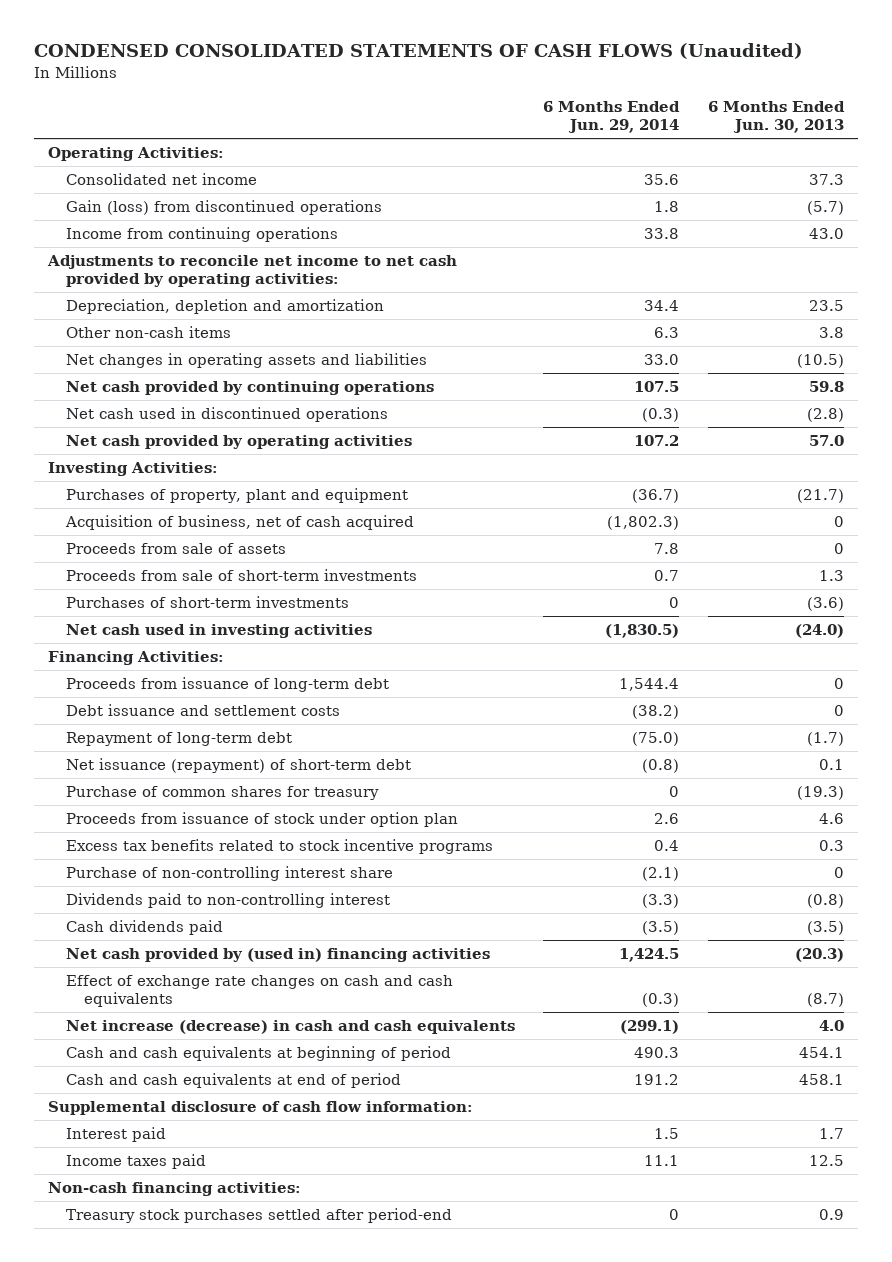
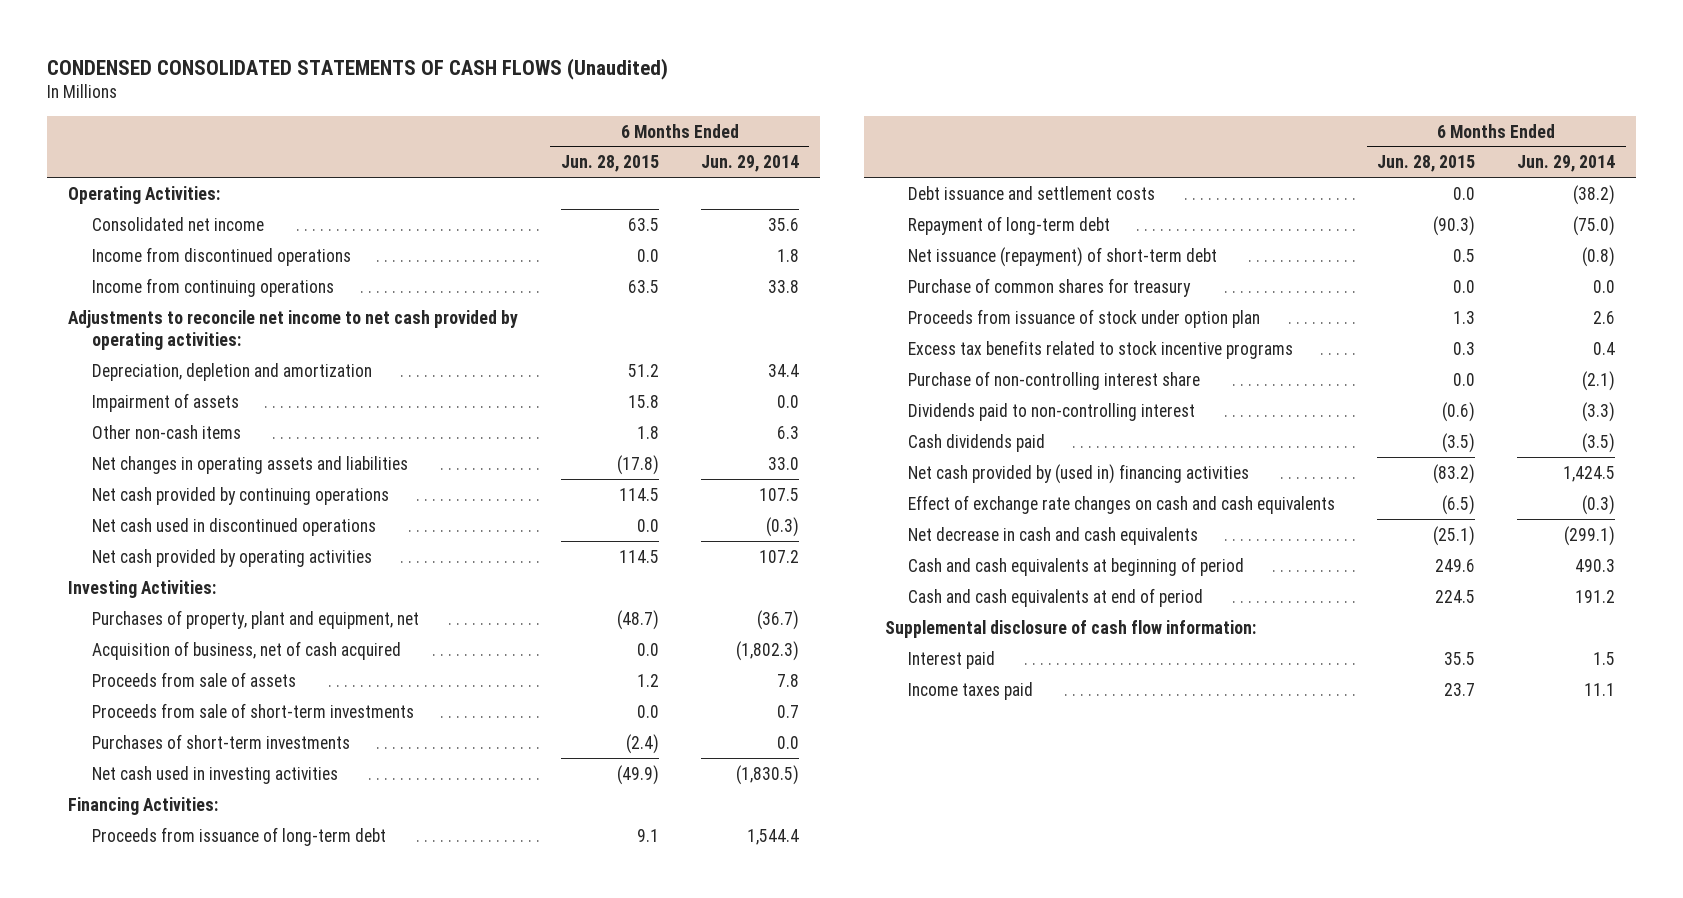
- | 6 Months Ended Jun. 29, 2014 | 6 Months Ended Jun. 30, 2013
+ | 6 Months Ended Jun. 28, 2015 | 6 Months Ended Jun. 29, 2014
- Gain (loss) from discontinued operations | 1.8 | (5.7)
+ Income from discontinued operations | 0.0 | 1.8
+ Impairment of assets | 15.8 | 0.0
- Purchases of property, plant and equipment | (36.7) | (21.7)
+ Purchases of property, plant and equipment, net | (48.7) | (36.7)
- Purchases of short-term investments | 0 | (3.6)
+ Purchases of short-term investments | (2.4) | 0.0
- Purchase of common shares for treasury | 0 | (19.3)
+ Purchase of common shares for treasury | 0.0 | 0.0
- Net increase (decrease) in cash and cash equivalents | (299.1) | 4.0
+ Net decrease in cash and cash equivalents | (25.1) | (299.1)
- Non-cash financing activities:
- Treasury stock purchases settled after period-end | 0 | 0.9

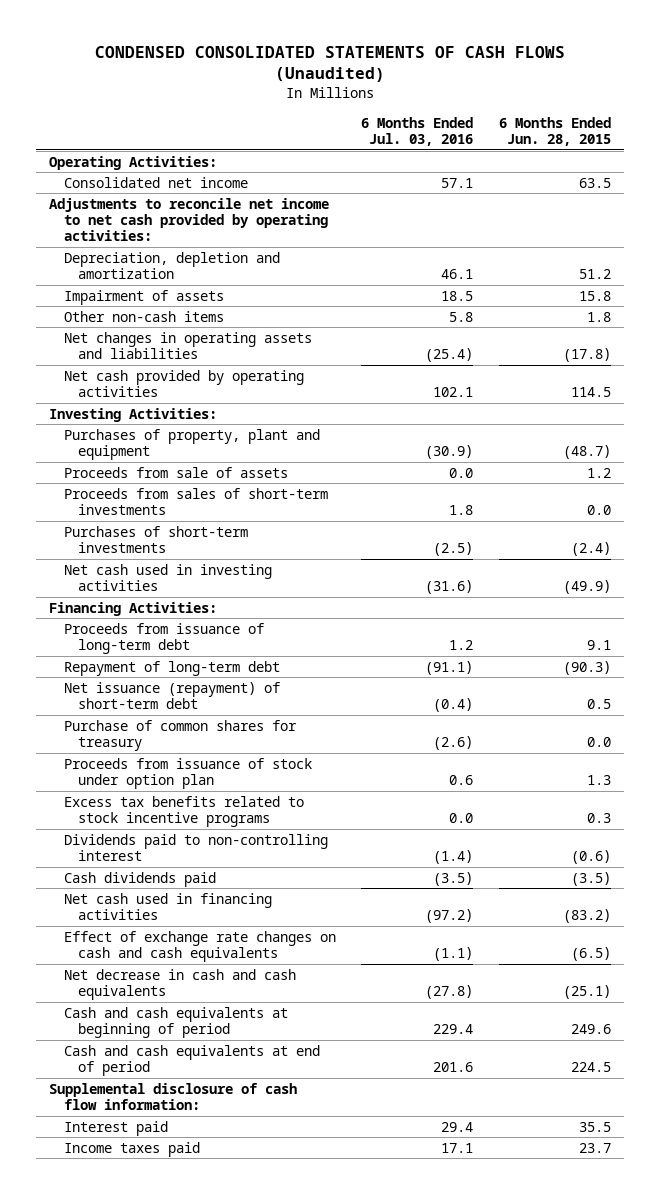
- | 6 Months Ended Jun. 28, 2015 | 6 Months Ended Jun. 29, 2014
+ | 6 Months Ended Jul. 03, 2016 | 6 Months Ended Jun. 28, 2015
- Income from discontinued operations | 0.0 | 1.8
- Income from continuing operations | 63.5 | 33.8
- Net cash provided by continuing operations | 114.5 | 107.5
- Net cash used in discontinued operations | 0.0 | (0.3)
- Purchases of property, plant and equipment, net | (48.7) | (36.7)
- Acquisition of business, net of cash acquired | 0.0 | (1,802.3)
+ Purchases of property, plant and equipment | (30.9) | (48.7)
- Proceeds from sale of short-term investments | 0.0 | 0.7
+ Proceeds from sales of short-term investments | 1.8 | 0.0
- Debt issuance and settlement costs | 0.0 | (38.2)
- Purchase of non-controlling interest share | 0.0 | (2.1)
- Net cash provided by (used in) financing activities | (83.2) | 1,424.5
+ Net cash used in financing activities | (97.2) | (83.2)

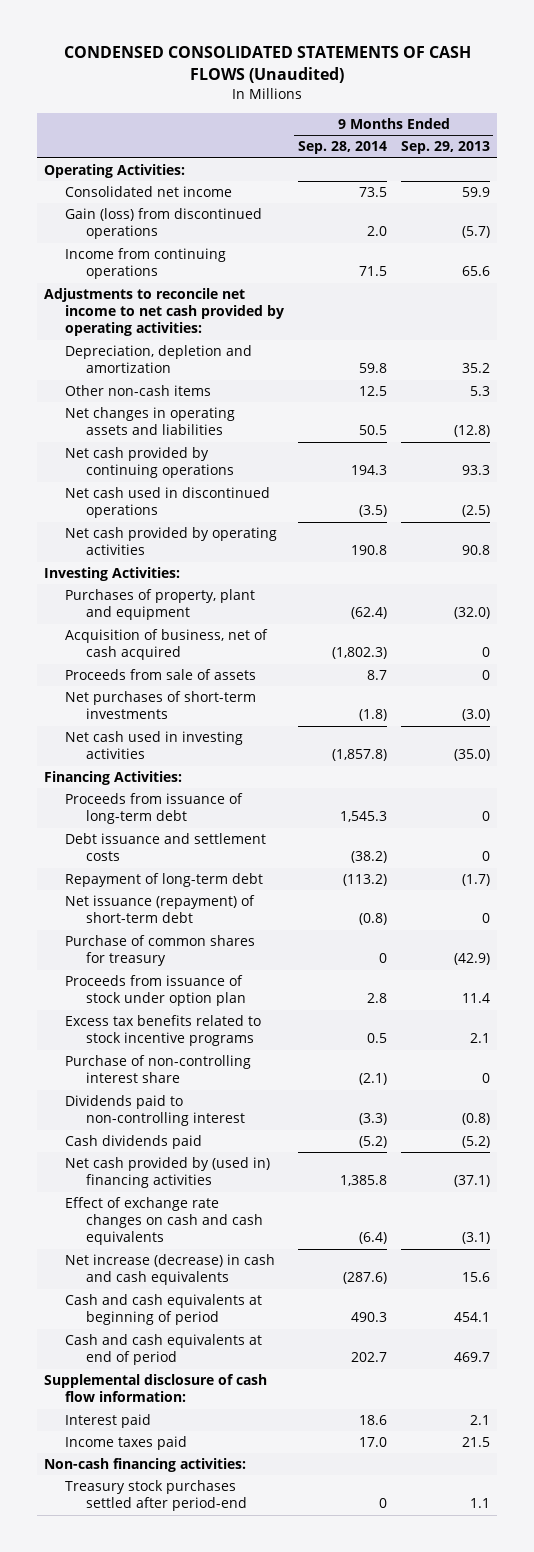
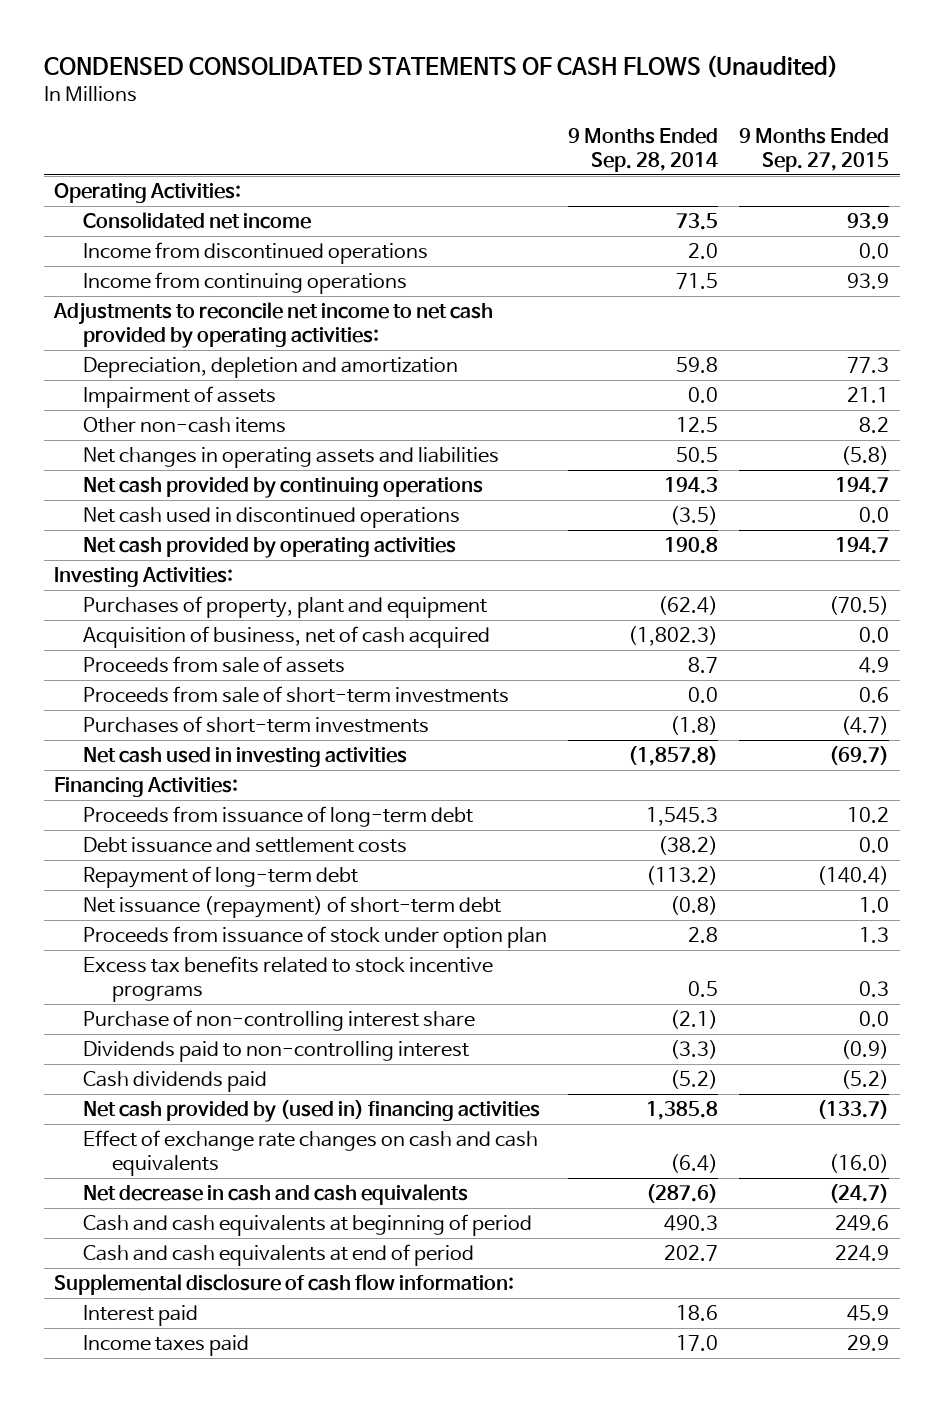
- | 9 Months Ended Sep. 28, 2014 | 9 Months Ended Sep. 29, 2013
+ | 9 Months Ended Sep. 28, 2014 | 9 Months Ended Sep. 27, 2015
- Gain (loss) from discontinued operations | 2.0 | (5.7)
+ Income from discontinued operations | 2.0 | 0.0
+ Impairment of assets | 0.0 | 21.1
- Net purchases of short-term investments | (1.8) | (3.0)
+ Proceeds from sale of short-term investments | 0.0 | 0.6
+ Purchases of short-term investments | (1.8) | (4.7)
- Purchase of common shares for treasury | 0 | (42.9)
- Net increase (decrease) in cash and cash equivalents | (287.6) | 15.6
+ Net decrease in cash and cash equivalents | (287.6) | (24.7)
- Non-cash financing activities:
- Treasury stock purchases settled after period-end | 0 | 1.1

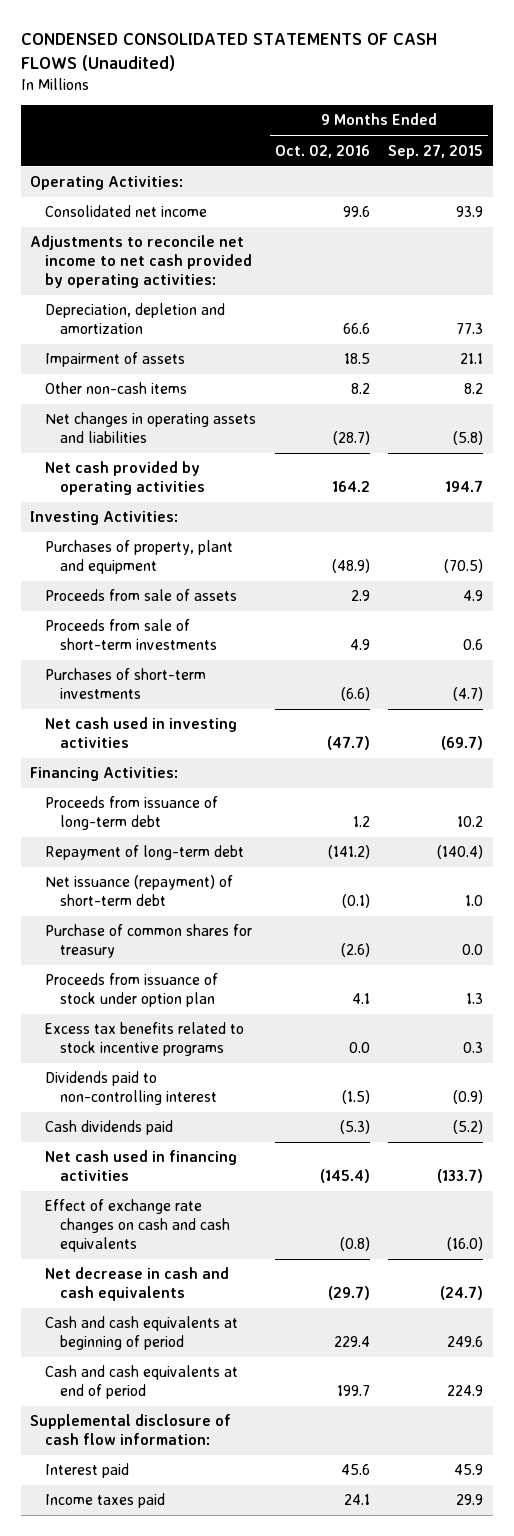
- | 9 Months Ended Sep. 28, 2014 | 9 Months Ended Sep. 27, 2015
+ | 9 Months Ended Oct. 02, 2016 | 9 Months Ended Sep. 27, 2015
- Income from discontinued operations | 2.0 | 0.0
- Income from continuing operations | 71.5 | 93.9
- Net cash provided by continuing operations | 194.3 | 194.7
- Net cash used in discontinued operations | (3.5) | 0.0
- Acquisition of business, net of cash acquired | (1,802.3) | 0.0
- Debt issuance and settlement costs | (38.2) | 0.0
+ Purchase of common shares for treasury | (2.6) | 0.0
- Purchase of non-controlling interest share | (2.1) | 0.0
- Net cash provided by (used in) financing activities | 1,385.8 | (133.7)
+ Net cash used in financing activities | (145.4) | (133.7)

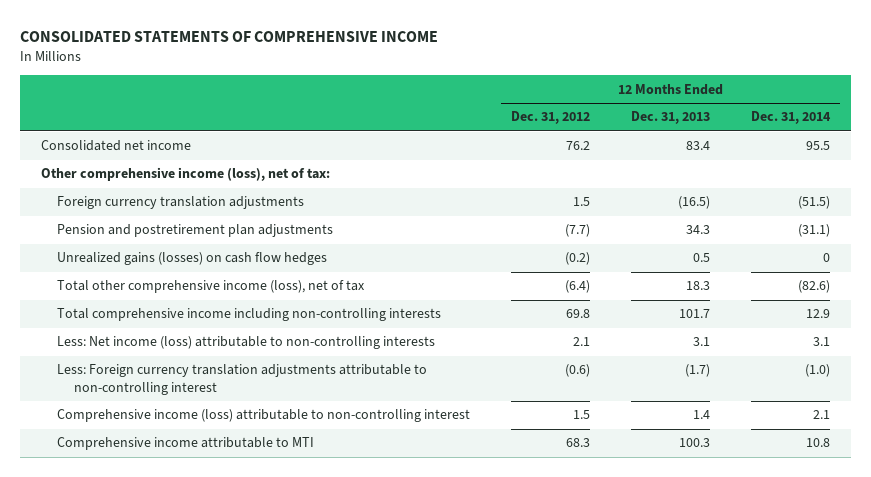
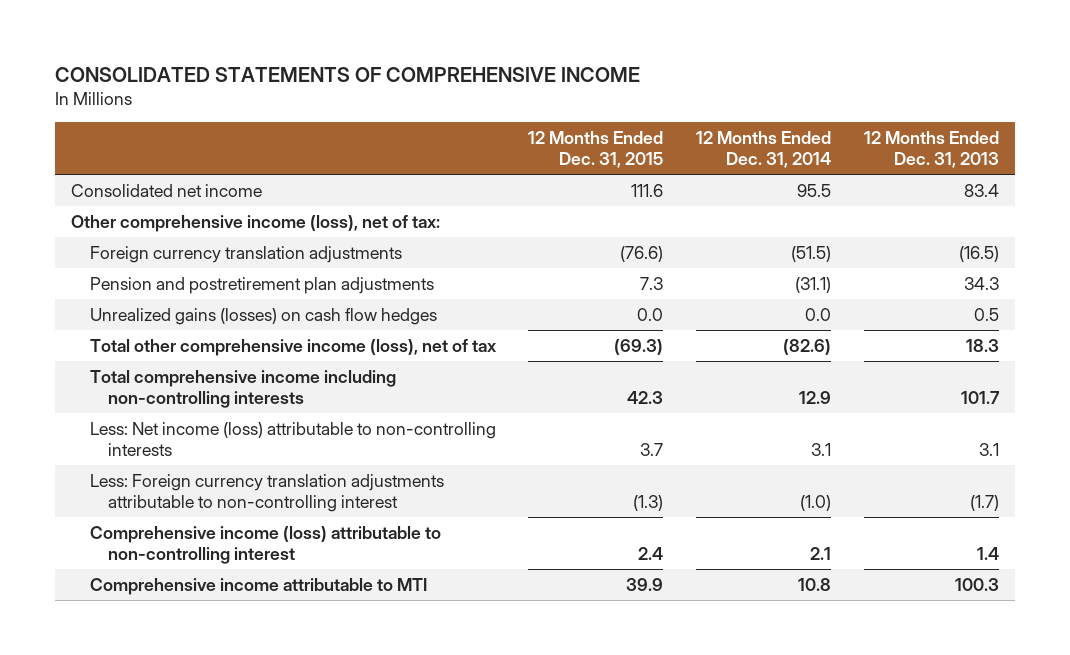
- | 12 Months Ended Dec. 31, 2012 | 12 Months Ended Dec. 31, 2013 | 12 Months Ended Dec. 31, 2014
+ | 12 Months Ended Dec. 31, 2015 | 12 Months Ended Dec. 31, 2014 | 12 Months Ended Dec. 31, 2013
- Unrealized gains (losses) on cash flow hedges | (0.2) | 0.5 | 0
+ Unrealized gains (losses) on cash flow hedges | 0.0 | 0.0 | 0.5

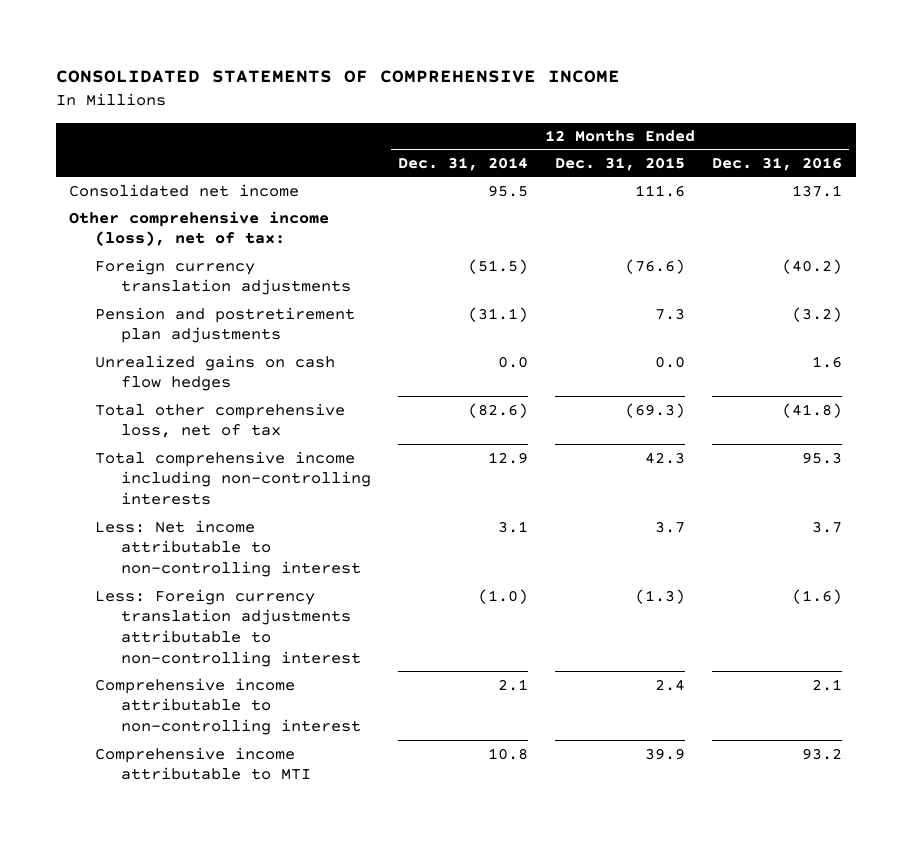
- | 12 Months Ended Dec. 31, 2015 | 12 Months Ended Dec. 31, 2014 | 12 Months Ended Dec. 31, 2013
+ | 12 Months Ended Dec. 31, 2014 | 12 Months Ended Dec. 31, 2015 | 12 Months Ended Dec. 31, 2016
- Unrealized gains (losses) on cash flow hedges | 0.0 | 0.0 | 0.5
- Total other comprehensive income (loss), net of tax | (69.3) | (82.6) | 18.3
+ Unrealized gains on cash flow hedges | 0.0 | 0.0 | 1.6
+ Total other comprehensive loss, net of tax | (82.6) | (69.3) | (41.8)
- Less: Net income (loss) attributable to non-controlling interests | 3.7 | 3.1 | 3.1
+ Less: Net income attributable to non-controlling interest | 3.1 | 3.7 | 3.7
- Comprehensive income (loss) attributable to non-controlling interest | 2.4 | 2.1 | 1.4
+ Comprehensive income attributable to non-controlling interest | 2.1 | 2.4 | 2.1

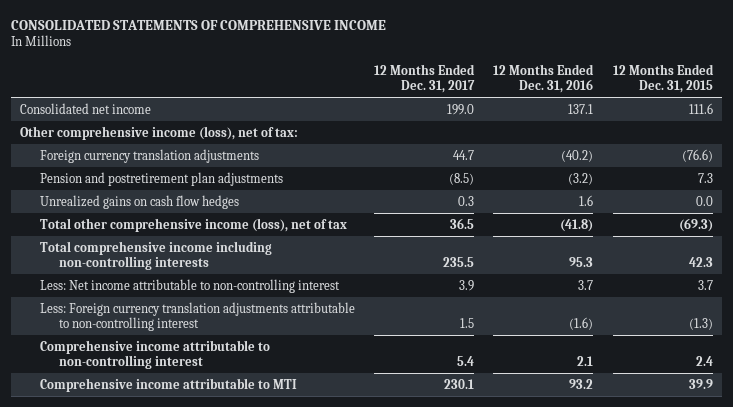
- | 12 Months Ended Dec. 31, 2014 | 12 Months Ended Dec. 31, 2015 | 12 Months Ended Dec. 31, 2016
+ | 12 Months Ended Dec. 31, 2017 | 12 Months Ended Dec. 31, 2016 | 12 Months Ended Dec. 31, 2015
- Total other comprehensive loss, net of tax | (82.6) | (69.3) | (41.8)
+ Total other comprehensive income (loss), net of tax | 36.5 | (41.8) | (69.3)

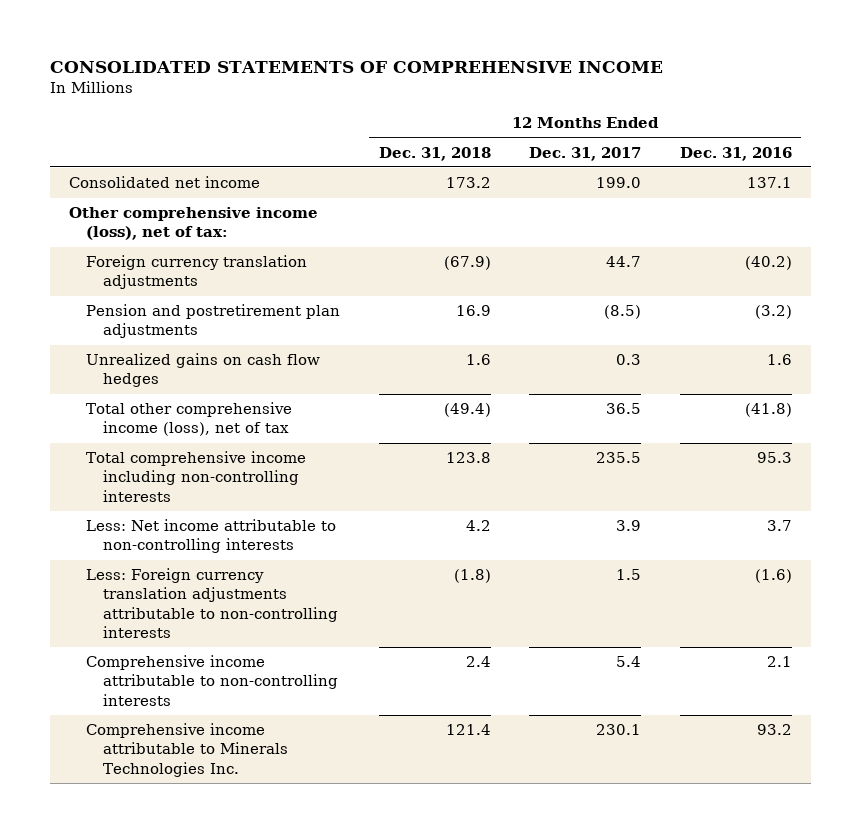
- | 12 Months Ended Dec. 31, 2017 | 12 Months Ended Dec. 31, 2016 | 12 Months Ended Dec. 31, 2015
+ | 12 Months Ended Dec. 31, 2018 | 12 Months Ended Dec. 31, 2017 | 12 Months Ended Dec. 31, 2016
- Less: Net income attributable to non-controlling interest | 3.9 | 3.7 | 3.7
- Less: Foreign currency translation adjustments attributable to non-controlling interest | 1.5 | (1.6) | (1.3)
- Comprehensive income attributable to non-controlling interest | 5.4 | 2.1 | 2.4
- Comprehensive income attributable to MTI | 230.1 | 93.2 | 39.9
+ Less: Net income attributable to non-controlling interests | 4.2 | 3.9 | 3.7
+ Less: Foreign currency translation adjustments attributable to non-controlling interests | (1.8) | 1.5 | (1.6)
+ Comprehensive income attributable to non-controlling interests | 2.4 | 5.4 | 2.1
+ Comprehensive income attributable to Minerals Technologies Inc. | 121.4 | 230.1 | 93.2

